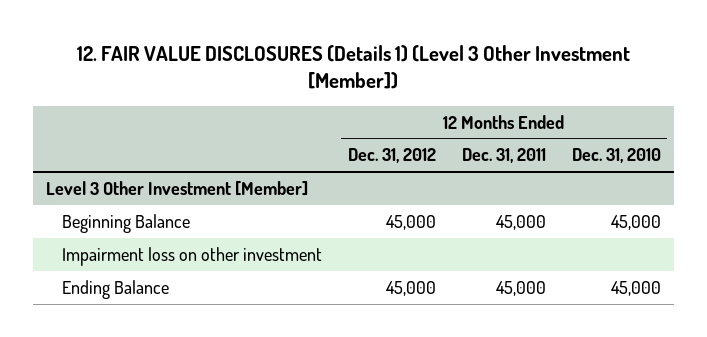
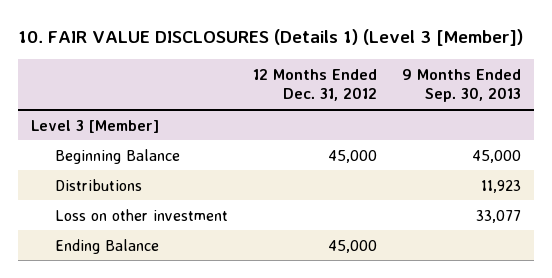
- 12. FAIR VALUE DISCLOSURES (Details 1) (Level 3 Other Investment [Member])
+ 10. FAIR VALUE DISCLOSURES (Details 1) (Level 3 [Member])
- | 12 Months Ended Dec. 31, 2012 | 12 Months Ended Dec. 31, 2011 | 12 Months Ended Dec. 31, 2010
+ | 12 Months Ended Dec. 31, 2012 | 9 Months Ended Sep. 30, 2013
- Level 3 Other Investment [Member]
+ Level 3 [Member]
- Impairment loss on other investment
+ Distributions | | 11,923
+ Loss on other investment | | 33,077

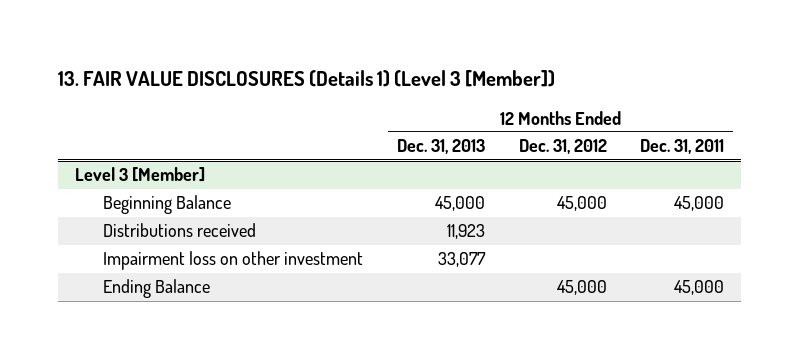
- 10. FAIR VALUE DISCLOSURES (Details 1) (Level 3 [Member])
+ 13. FAIR VALUE DISCLOSURES (Details 1) (Level 3 [Member])
- | 12 Months Ended Dec. 31, 2012 | 9 Months Ended Sep. 30, 2013
+ | 12 Months Ended Dec. 31, 2013 | 12 Months Ended Dec. 31, 2012 | 12 Months Ended Dec. 31, 2011
@ Level 3 [Member]
- Distributions | | 11,923
- Loss on other investment | | 33,077
+ Distributions received | 11,923 | |
+ Impairment loss on other investment | 33,077 | |

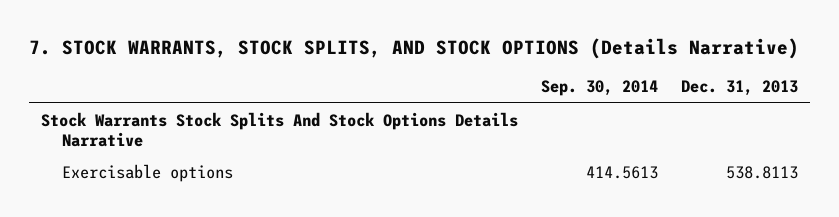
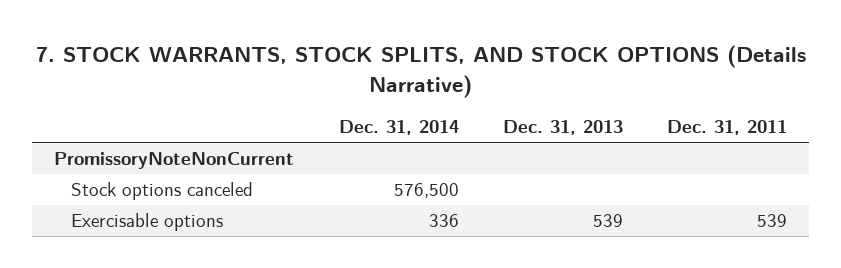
- | Sep. 30, 2014 | Dec. 31, 2013
+ | Dec. 31, 2014 | Dec. 31, 2013 | Dec. 31, 2011
- Stock Warrants Stock Splits And Stock Options Details Narrative
- Exercisable options | 414.5613 | 538.8113
+ PromissoryNoteNonCurrent
+ Stock options canceled | 576,500 | |
+ Exercisable options | 336 | 539 | 539

